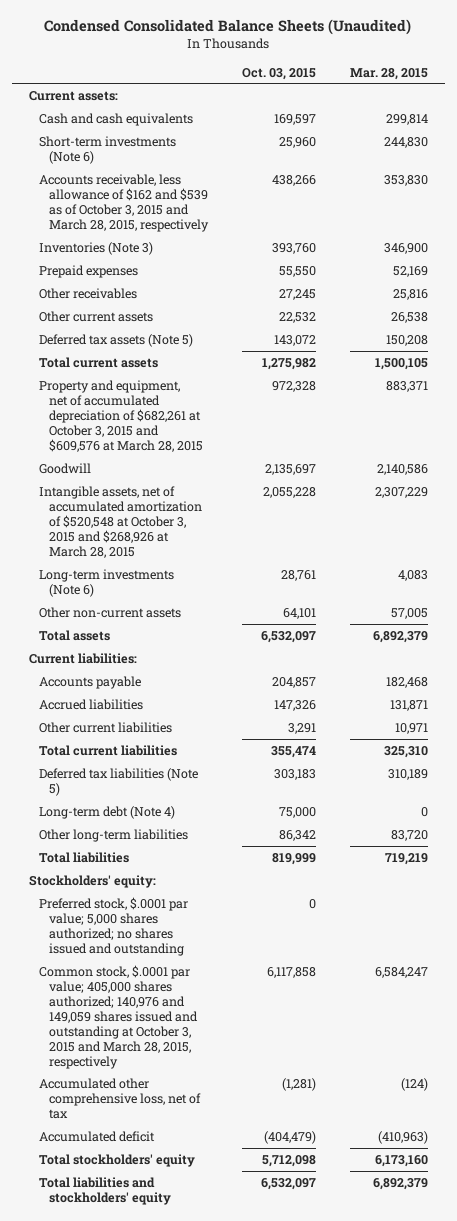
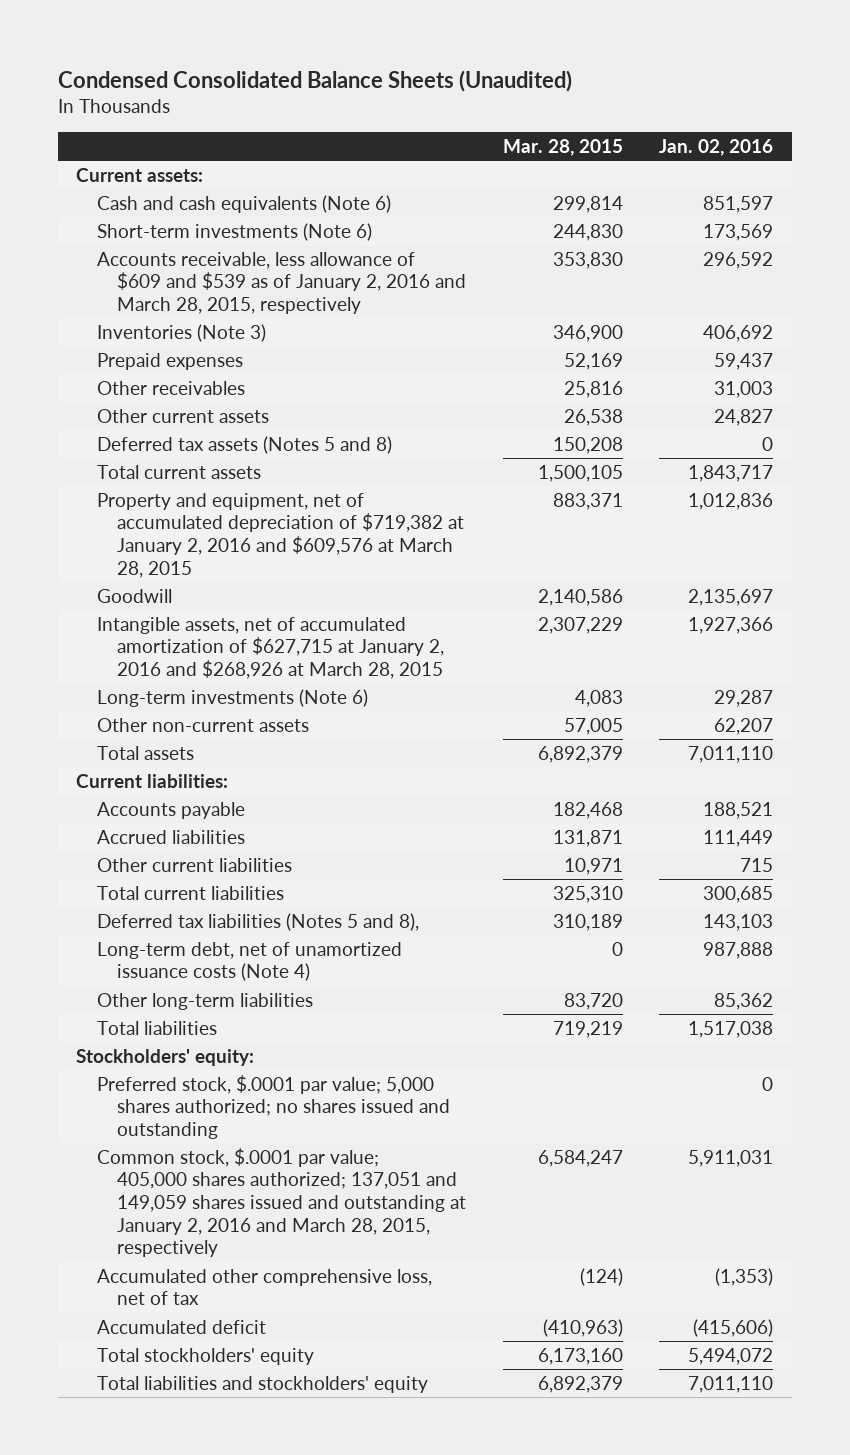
- | Oct. 03, 2015 | Mar. 28, 2015
+ | Mar. 28, 2015 | Jan. 02, 2016
- Cash and cash equivalents | 169,597 | 299,814
+ Cash and cash equivalents (Note 6) | 299,814 | 851,597
- Accounts receivable, less allowance of $162 and $539 as of October 3, 2015 and March 28, 2015, respectively | 438,266 | 353,830
+ Accounts receivable, less allowance of $609 and $539 as of January 2, 2016 and March 28, 2015, respectively | 353,830 | 296,592
- Deferred tax assets (Note 5) | 143,072 | 150,208
+ Deferred tax assets (Notes 5 and 8) | 150,208 | 0
- Property and equipment, net of accumulated depreciation of $682,261 at October 3, 2015 and $609,576 at March 28, 2015 | 972,328 | 883,371
+ Property and equipment, net of accumulated depreciation of $719,382 at January 2, 2016 and $609,576 at March 28, 2015 | 883,371 | 1,012,836
- Intangible assets, net of accumulated amortization of $520,548 at October 3, 2015 and $268,926 at March 28, 2015 | 2,055,228 | 2,307,229
+ Intangible assets, net of accumulated amortization of $627,715 at January 2, 2016 and $268,926 at March 28, 2015 | 2,307,229 | 1,927,366
- Deferred tax liabilities (Note 5) | 303,183 | 310,189
- Long-term debt (Note 4) | 75,000 | 0
+ Deferred tax liabilities (Notes 5 and 8), | 310,189 | 143,103
+ Long-term debt, net of unamortized issuance costs (Note 4) | 0 | 987,888
- Common stock, $.0001 par value; 405,000 shares authorized; 140,976 and 149,059 shares issued and outstanding at October 3, 2015 and March 28, 2015, respectively | 6,117,858 | 6,584,247
+ Common stock, $.0001 par value; 405,000 shares authorized; 137,051 and 149,059 shares issued and outstanding at January 2, 2016 and March 28, 2015, respectively | 6,584,247 | 5,911,031

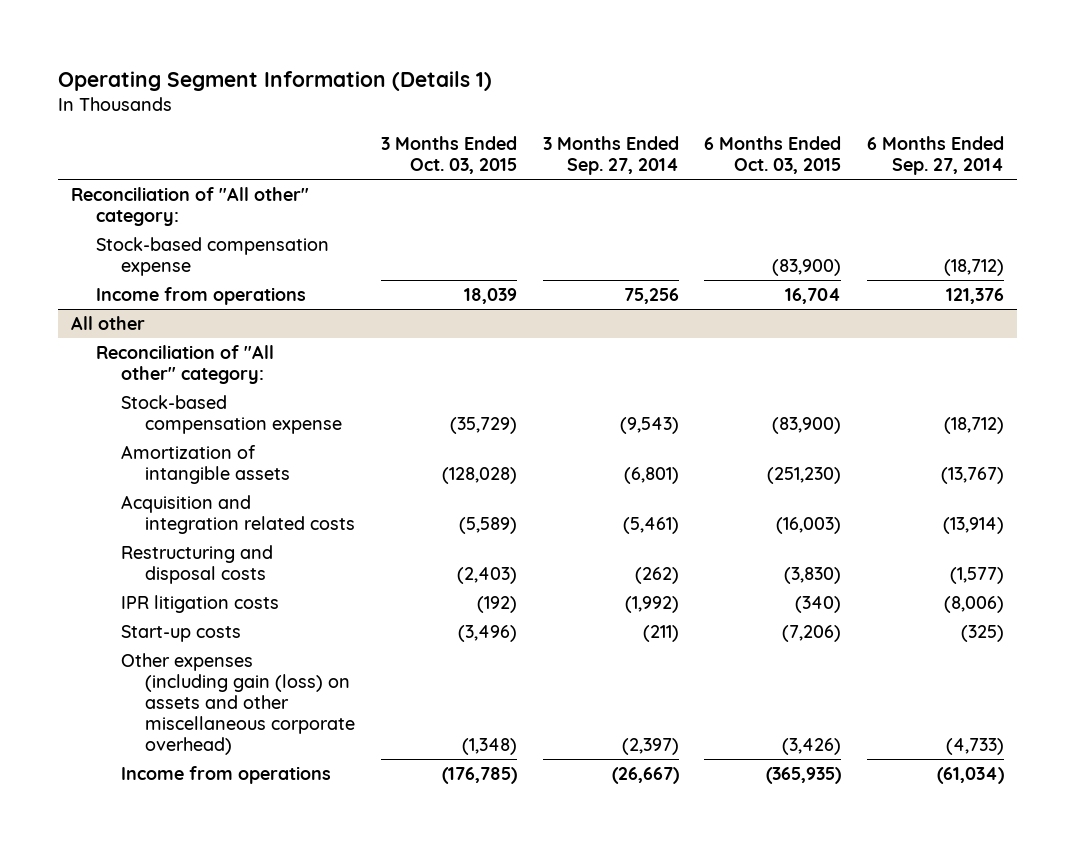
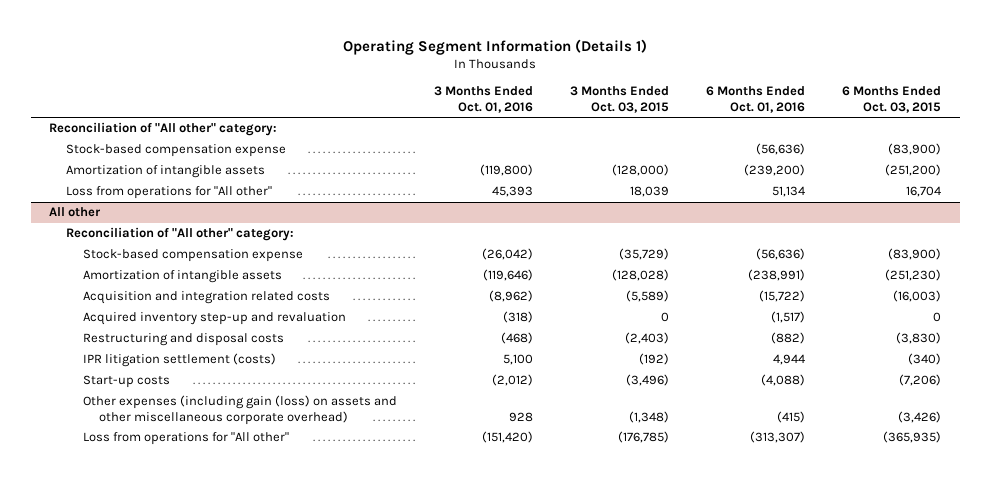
- | 3 Months Ended Oct. 03, 2015 | 3 Months Ended Sep. 27, 2014 | 6 Months Ended Oct. 03, 2015 | 6 Months Ended Sep. 27, 2014
+ | 3 Months Ended Oct. 01, 2016 | 3 Months Ended Oct. 03, 2015 | 6 Months Ended Oct. 01, 2016 | 6 Months Ended Oct. 03, 2015
- Income from operations | 18,039 | 75,256 | 16,704 | 121,376
+ Amortization of intangible assets | (119,800) | (128,000) | (239,200) | (251,200)
+ Loss from operations for "All other" | 45,393 | 18,039 | 51,134 | 16,704
@ All other
+ Acquired inventory step-up and revaluation | (318) | 0 | (1,517) | 0
- IPR litigation costs | (192) | (1,992) | (340) | (8,006)
+ IPR litigation settlement (costs) | 5,100 | (192) | 4,944 | (340)
- Income from operations | (176,785) | (26,667) | (365,935) | (61,034)
+ Loss from operations for "All other" | (151,420) | (176,785) | (313,307) | (365,935)

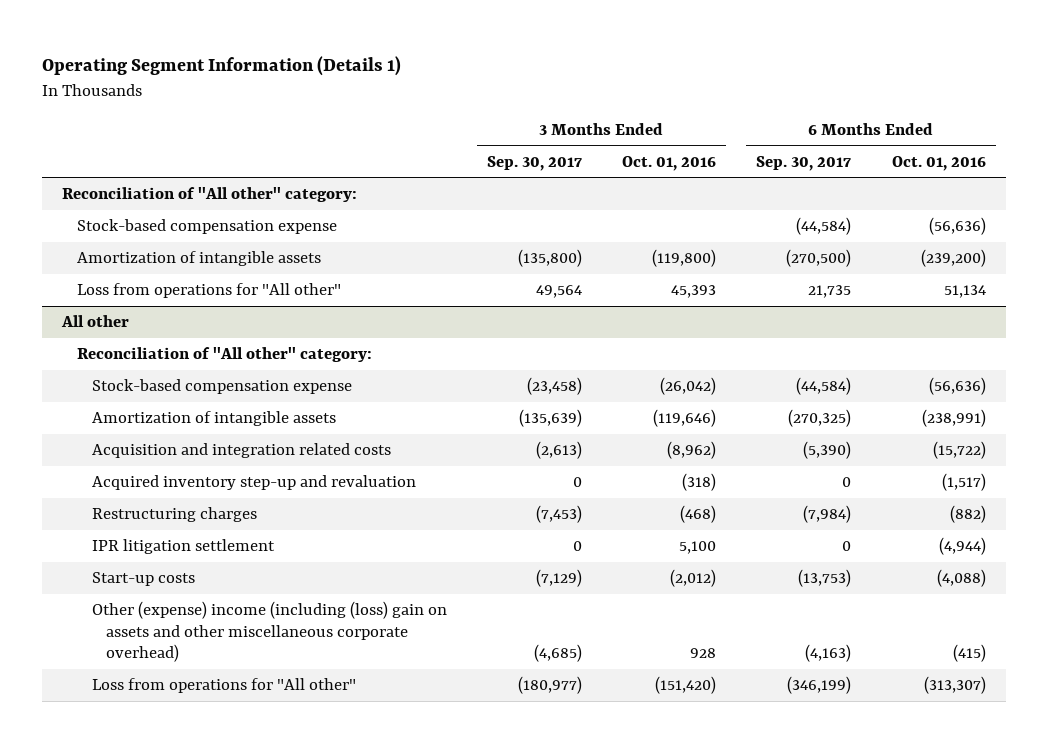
- | 3 Months Ended Oct. 01, 2016 | 3 Months Ended Oct. 03, 2015 | 6 Months Ended Oct. 01, 2016 | 6 Months Ended Oct. 03, 2015
+ | 3 Months Ended Sep. 30, 2017 | 3 Months Ended Oct. 01, 2016 | 6 Months Ended Sep. 30, 2017 | 6 Months Ended Oct. 01, 2016
@ All other
- Restructuring and disposal costs | (468) | (2,403) | (882) | (3,830)
- IPR litigation settlement (costs) | 5,100 | (192) | 4,944 | (340)
+ Restructuring charges | (7,453) | (468) | (7,984) | (882)
+ IPR litigation settlement | 0 | 5,100 | 0 | (4,944)
- Other expenses (including gain (loss) on assets and other miscellaneous corporate overhead) | 928 | (1,348) | (415) | (3,426)
+ Other (expense) income (including (loss) gain on assets and other miscellaneous corporate overhead) | (4,685) | 928 | (4,163) | (415)

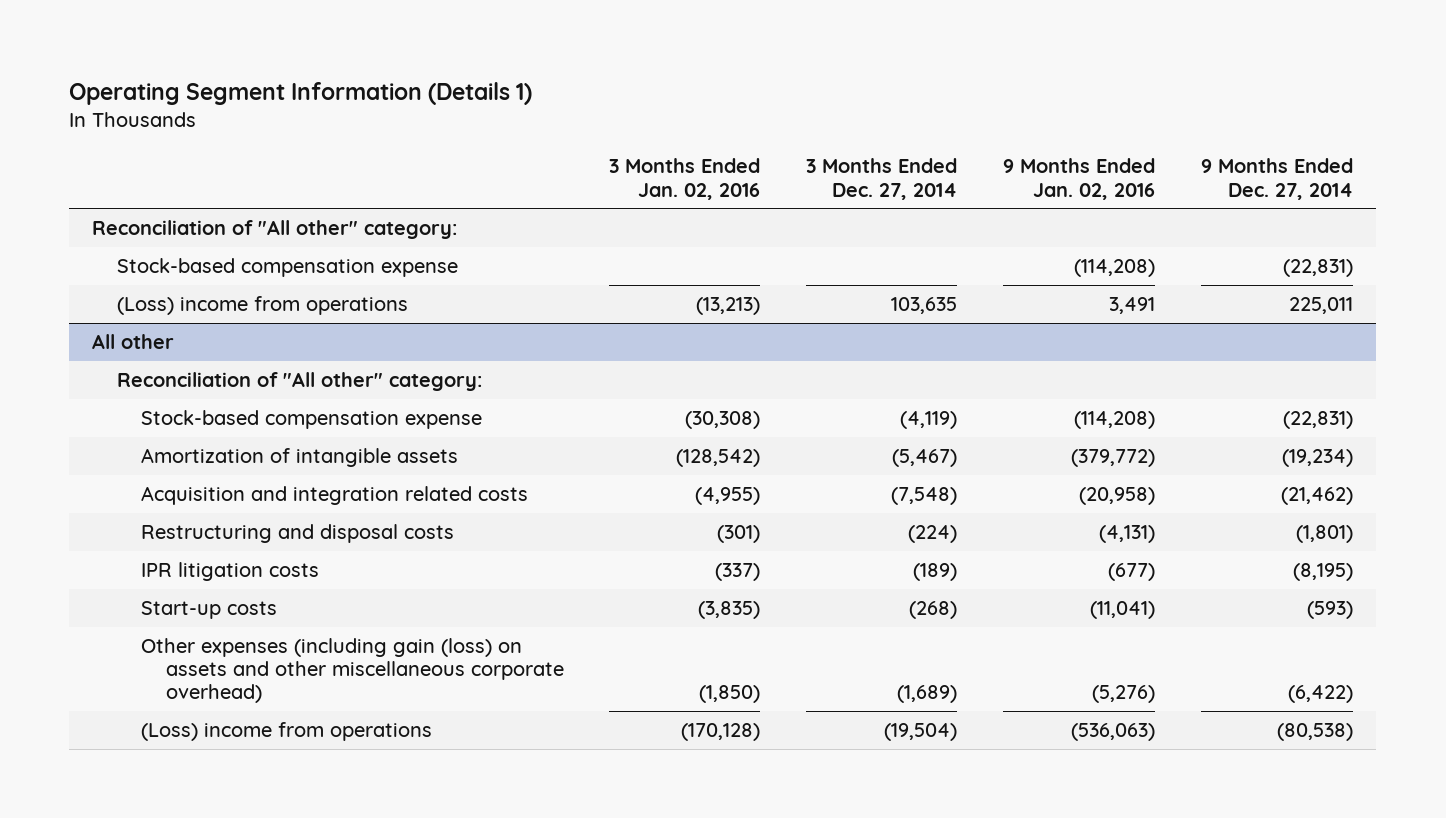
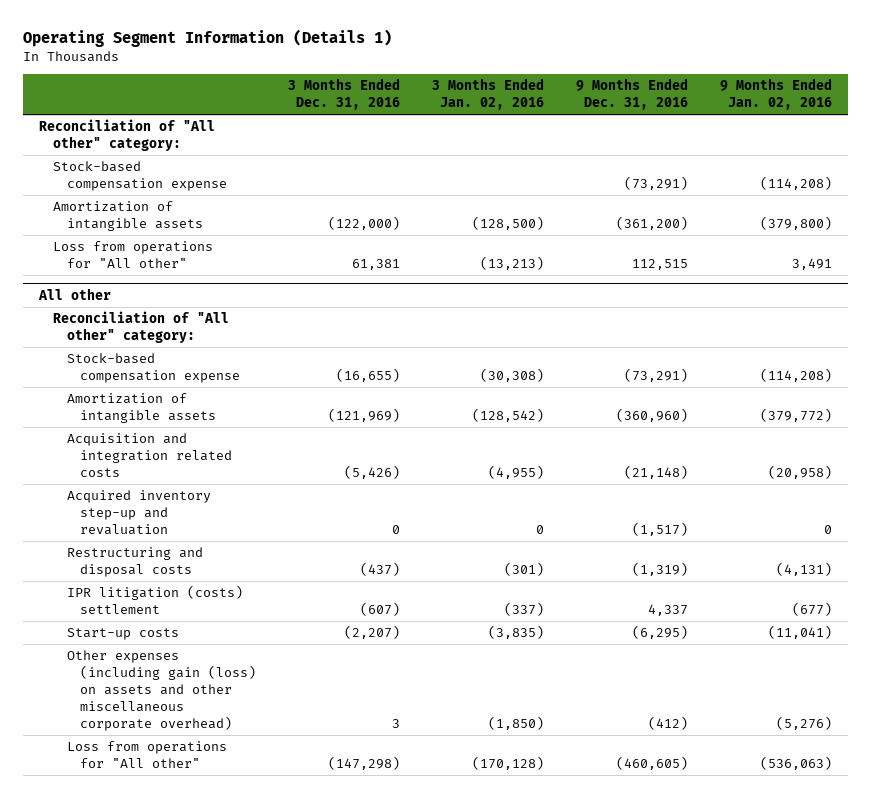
- | 3 Months Ended Jan. 02, 2016 | 3 Months Ended Dec. 27, 2014 | 9 Months Ended Jan. 02, 2016 | 9 Months Ended Dec. 27, 2014
+ | 3 Months Ended Dec. 31, 2016 | 3 Months Ended Jan. 02, 2016 | 9 Months Ended Dec. 31, 2016 | 9 Months Ended Jan. 02, 2016
- (Loss) income from operations | (13,213) | 103,635 | 3,491 | 225,011
+ Amortization of intangible assets | (122,000) | (128,500) | (361,200) | (379,800)
+ Loss from operations for "All other" | 61,381 | (13,213) | 112,515 | 3,491
@ All other
+ Acquired inventory step-up and revaluation | 0 | 0 | (1,517) | 0
- IPR litigation costs | (337) | (189) | (677) | (8,195)
+ IPR litigation (costs) settlement | (607) | (337) | 4,337 | (677)
- (Loss) income from operations | (170,128) | (19,504) | (536,063) | (80,538)
+ Loss from operations for "All other" | (147,298) | (170,128) | (460,605) | (536,063)

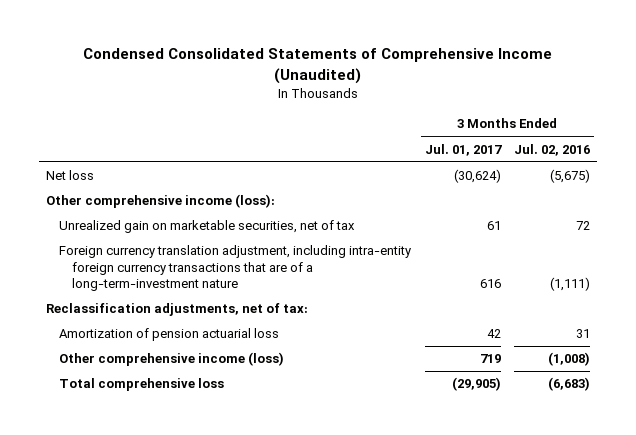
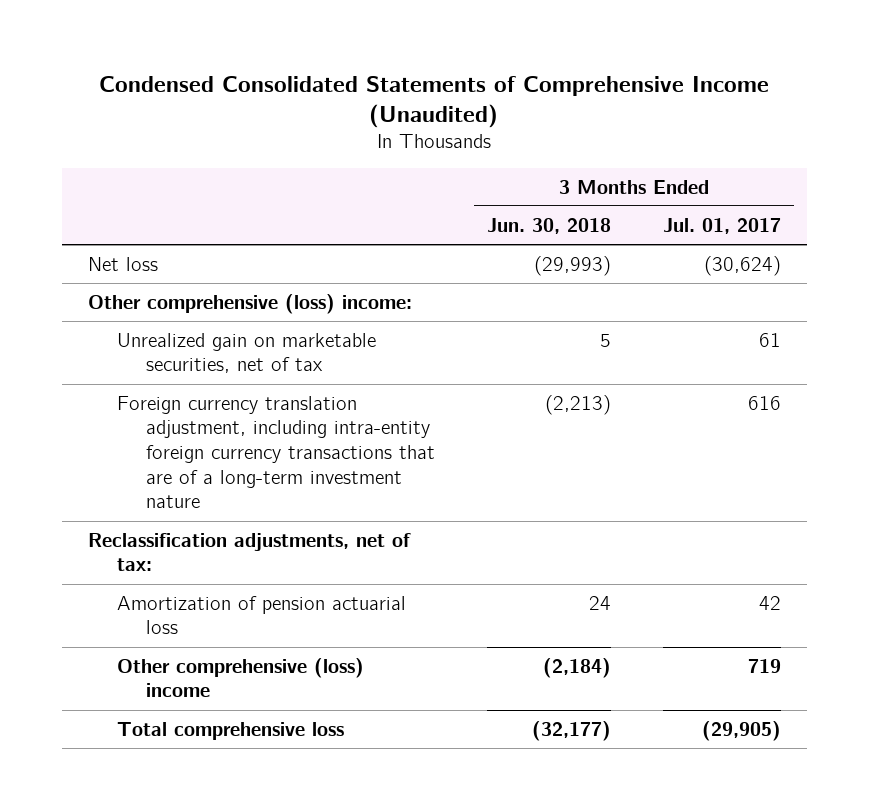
- | 3 Months Ended Jul. 01, 2017 | 3 Months Ended Jul. 02, 2016
+ | 3 Months Ended Jun. 30, 2018 | 3 Months Ended Jul. 01, 2017
- Other comprehensive income (loss):
+ Other comprehensive (loss) income:
- Foreign currency translation adjustment, including intra-entity foreign currency transactions that are of a long-term-investment nature | 616 | (1,111)
+ Foreign currency translation adjustment, including intra-entity foreign currency transactions that are of a long-term investment nature | (2,213) | 616
- Other comprehensive income (loss) | 719 | (1,008)
+ Other comprehensive (loss) income | (2,184) | 719

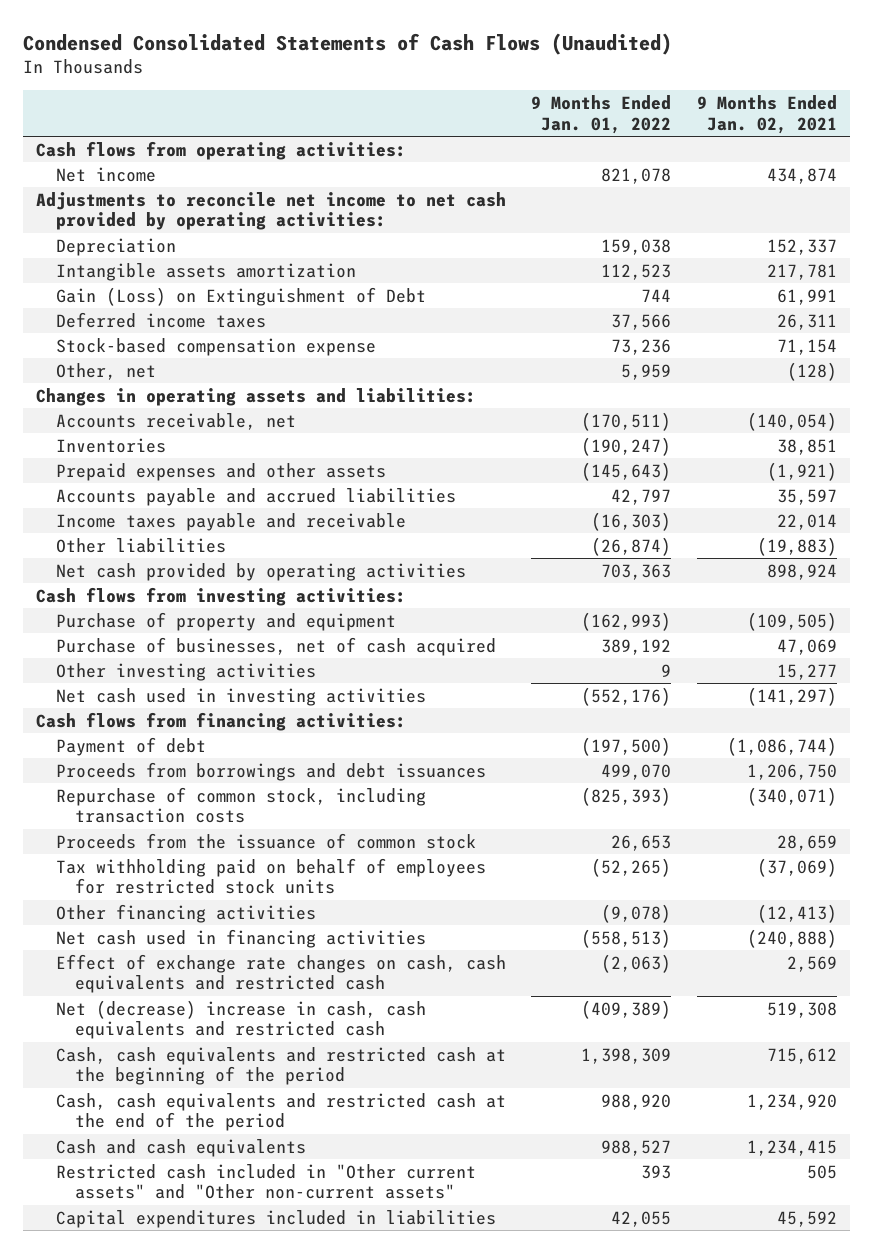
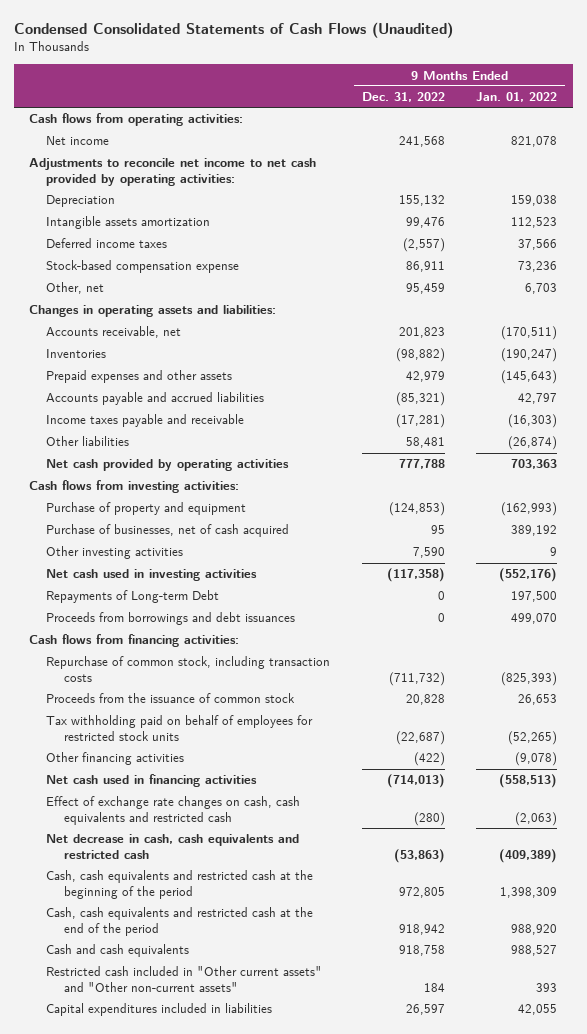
- | 9 Months Ended Jan. 01, 2022 | 9 Months Ended Jan. 02, 2021
+ | 9 Months Ended Dec. 31, 2022 | 9 Months Ended Jan. 01, 2022
- Gain (Loss) on Extinguishment of Debt | 744 | 61,991
- Other, net | 5,959 | (128)
+ Other, net | 95,459 | 6,703
- Payment of debt | (197,500) | (1,086,744)
+ Repayments of Long-term Debt | 0 | 197,500
moved down: Cash flows from financing activities:
- Net (decrease) increase in cash, cash equivalents and restricted cash | (409,389) | 519,308
+ Net decrease in cash, cash equivalents and restricted cash | (53,863) | (409,389)

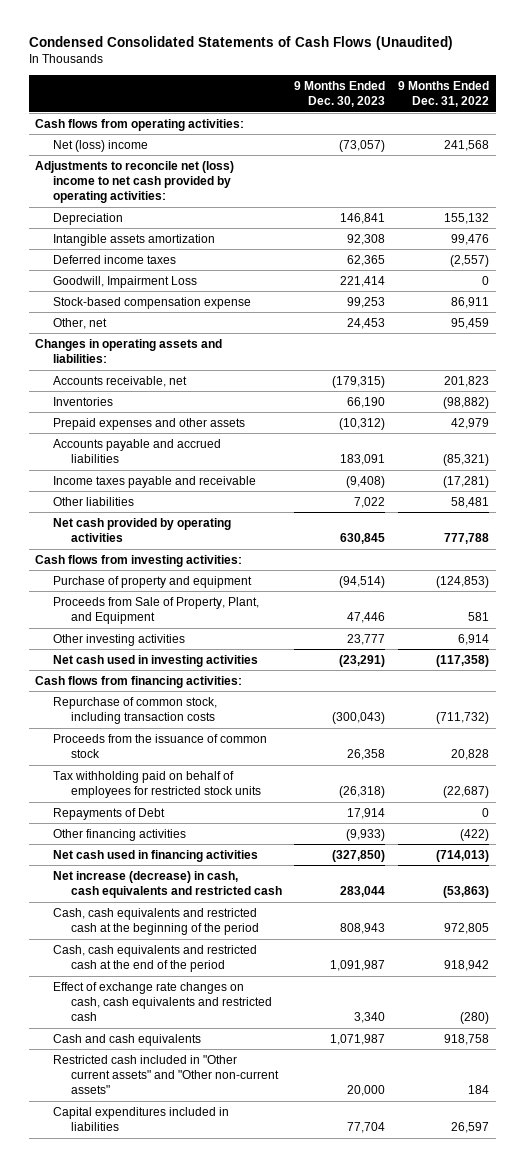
- | 9 Months Ended Dec. 31, 2022 | 9 Months Ended Jan. 01, 2022
+ | 9 Months Ended Dec. 30, 2023 | 9 Months Ended Dec. 31, 2022
- Net income | 241,568 | 821,078
- Adjustments to reconcile net income to net cash provided by operating activities:
+ Net (loss) income | (73,057) | 241,568
+ Adjustments to reconcile net (loss) income to net cash provided by operating activities:
+ Goodwill, Impairment Loss | 221,414 | 0
- Purchase of businesses, net of cash acquired | 95 | 389,192
- Other investing activities | 7,590 | 9
+ Proceeds from Sale of Property, Plant, and Equipment | 47,446 | 581
+ Other investing activities | 23,777 | 6,914
- Repayments of Long-term Debt | 0 | 197,500
- Proceeds from borrowings and debt issuances | 0 | 499,070
+ Repayments of Debt | 17,914 | 0
- Net decrease in cash, cash equivalents and restricted cash | (53,863) | (409,389)
+ Net increase (decrease) in cash, cash equivalents and restricted cash | 283,044 | (53,863)
moved down: Effect of exchange rate changes on cash, cash equivalents and restricted cash | 3,340 | (280)

